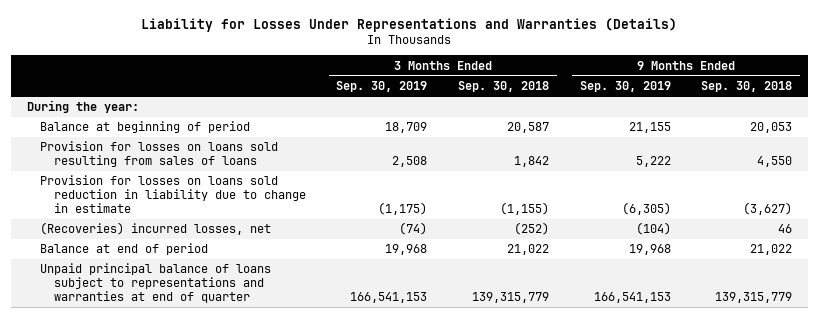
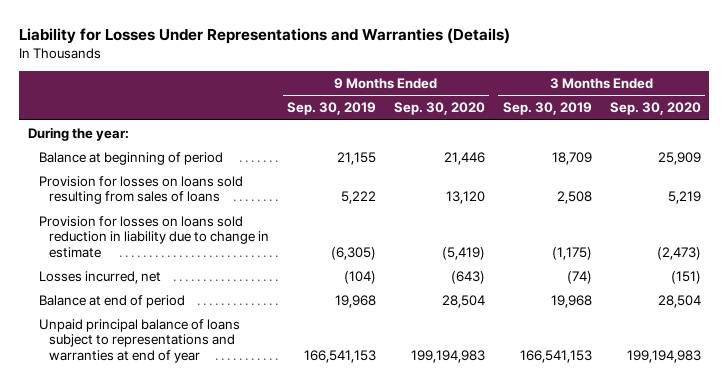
- | 3 Months Ended Sep. 30, 2019 | 3 Months Ended Sep. 30, 2018 | 9 Months Ended Sep. 30, 2019 | 9 Months Ended Sep. 30, 2018
+ | 9 Months Ended Sep. 30, 2019 | 9 Months Ended Sep. 30, 2020 | 3 Months Ended Sep. 30, 2019 | 3 Months Ended Sep. 30, 2020
- (Recoveries) incurred losses, net | (74) | (252) | (104) | 46
+ Losses incurred, net | (104) | (643) | (74) | (151)
- Unpaid principal balance of loans subject to representations and warranties at end of quarter | 166,541,153 | 139,315,779 | 166,541,153 | 139,315,779
+ Unpaid principal balance of loans subject to representations and warranties at end of year | 166,541,153 | 199,194,983 | 166,541,153 | 199,194,983

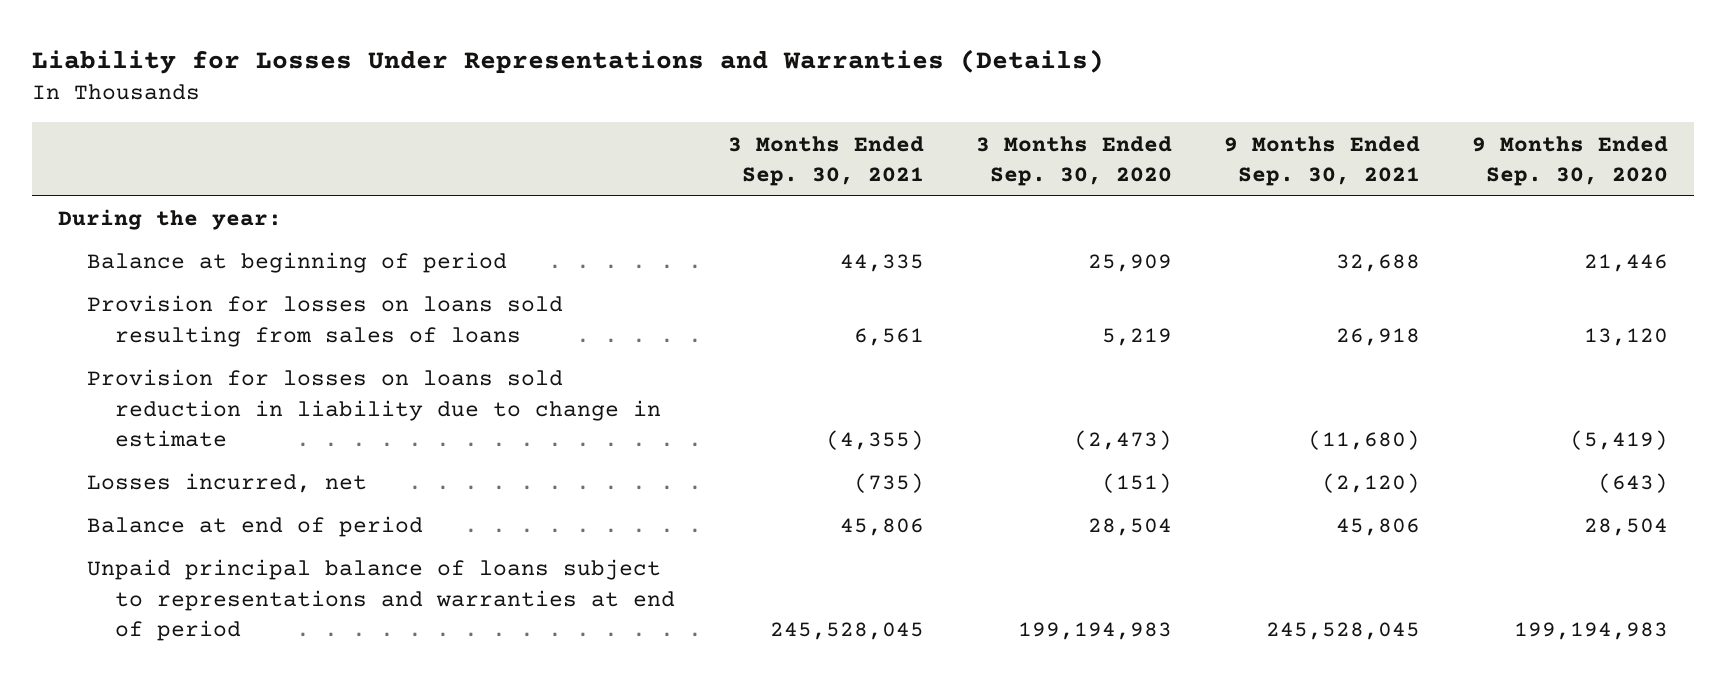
- | 9 Months Ended Sep. 30, 2019 | 9 Months Ended Sep. 30, 2020 | 3 Months Ended Sep. 30, 2019 | 3 Months Ended Sep. 30, 2020
+ | 3 Months Ended Sep. 30, 2021 | 3 Months Ended Sep. 30, 2020 | 9 Months Ended Sep. 30, 2021 | 9 Months Ended Sep. 30, 2020
- Unpaid principal balance of loans subject to representations and warranties at end of year | 166,541,153 | 199,194,983 | 166,541,153 | 199,194,983
+ Unpaid principal balance of loans subject to representations and warranties at end of period | 245,528,045 | 199,194,983 | 245,528,045 | 199,194,983

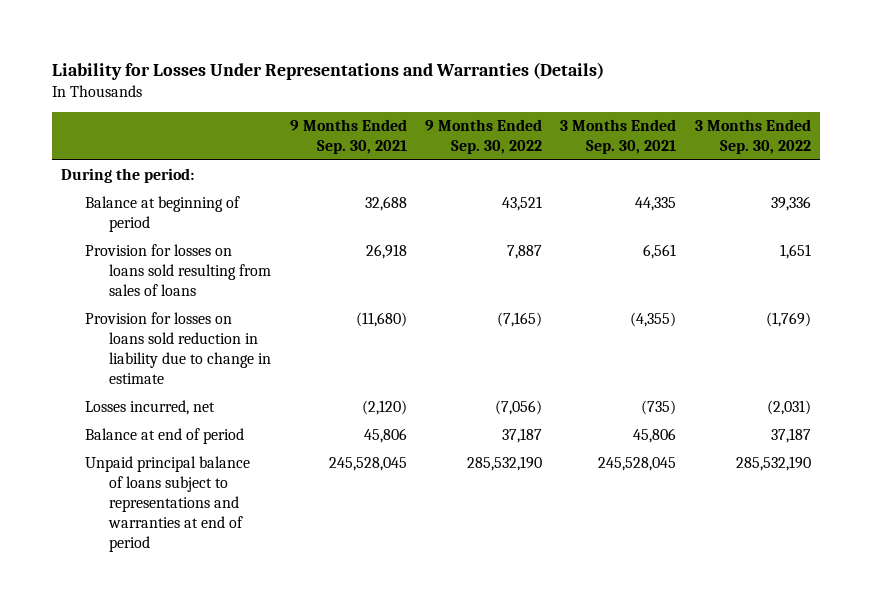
- | 3 Months Ended Sep. 30, 2021 | 3 Months Ended Sep. 30, 2020 | 9 Months Ended Sep. 30, 2021 | 9 Months Ended Sep. 30, 2020
+ | 9 Months Ended Sep. 30, 2021 | 9 Months Ended Sep. 30, 2022 | 3 Months Ended Sep. 30, 2021 | 3 Months Ended Sep. 30, 2022
- During the year:
+ During the period:

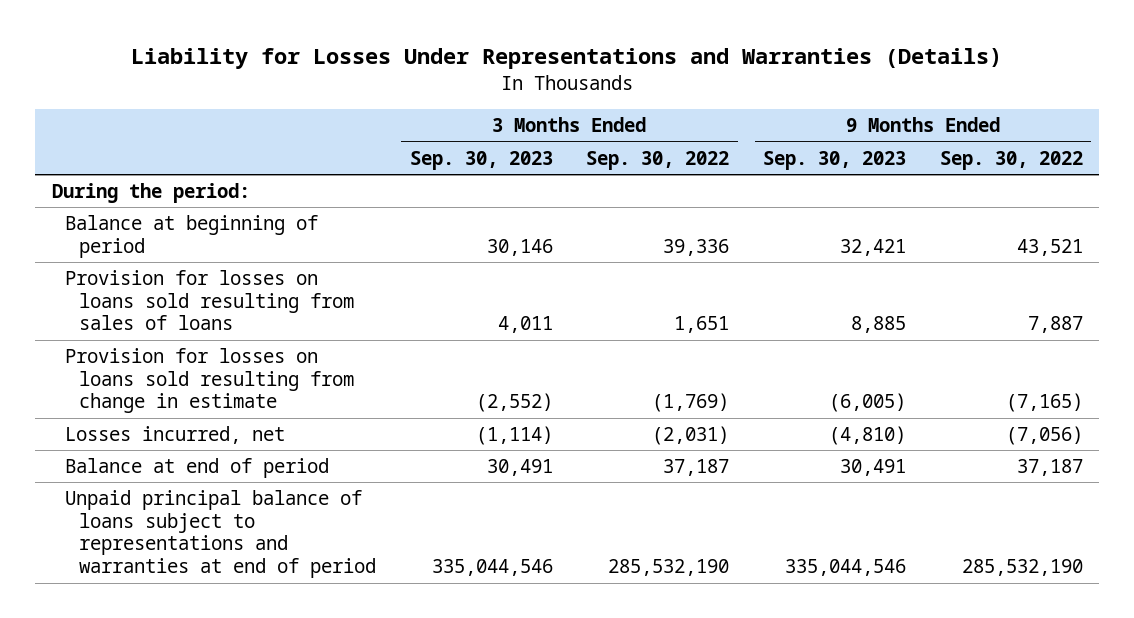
- | 9 Months Ended Sep. 30, 2021 | 9 Months Ended Sep. 30, 2022 | 3 Months Ended Sep. 30, 2021 | 3 Months Ended Sep. 30, 2022
+ | 3 Months Ended Sep. 30, 2023 | 3 Months Ended Sep. 30, 2022 | 9 Months Ended Sep. 30, 2023 | 9 Months Ended Sep. 30, 2022
- Provision for losses on loans sold reduction in liability due to change in estimate | (11,680) | (7,165) | (4,355) | (1,769)
+ Provision for losses on loans sold resulting from change in estimate | (2,552) | (1,769) | (6,005) | (7,165)

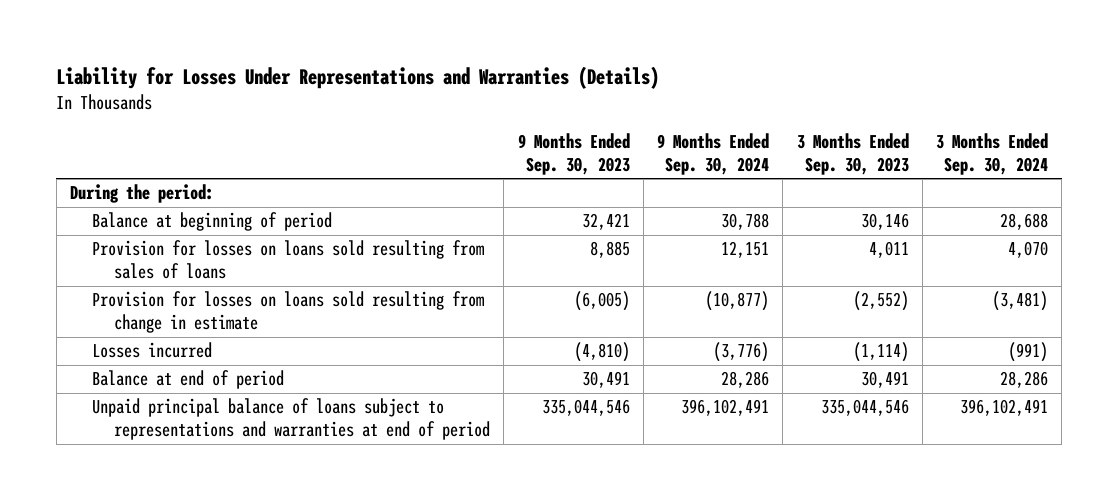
- | 3 Months Ended Sep. 30, 2023 | 3 Months Ended Sep. 30, 2022 | 9 Months Ended Sep. 30, 2023 | 9 Months Ended Sep. 30, 2022
+ | 9 Months Ended Sep. 30, 2023 | 9 Months Ended Sep. 30, 2024 | 3 Months Ended Sep. 30, 2023 | 3 Months Ended Sep. 30, 2024
- Losses incurred, net | (1,114) | (2,031) | (4,810) | (7,056)
+ Losses incurred | (4,810) | (3,776) | (1,114) | (991)

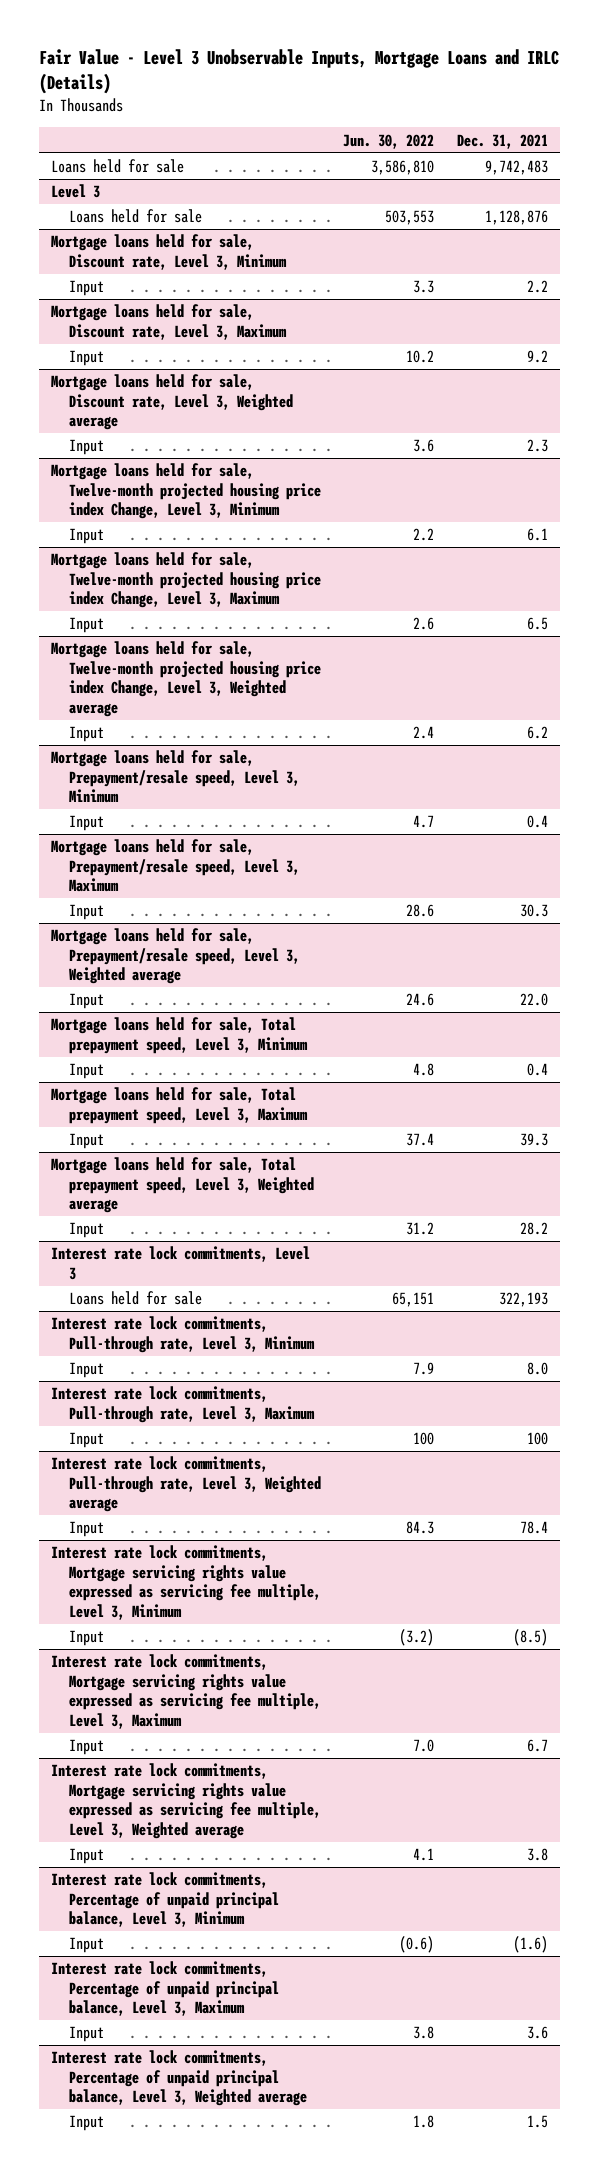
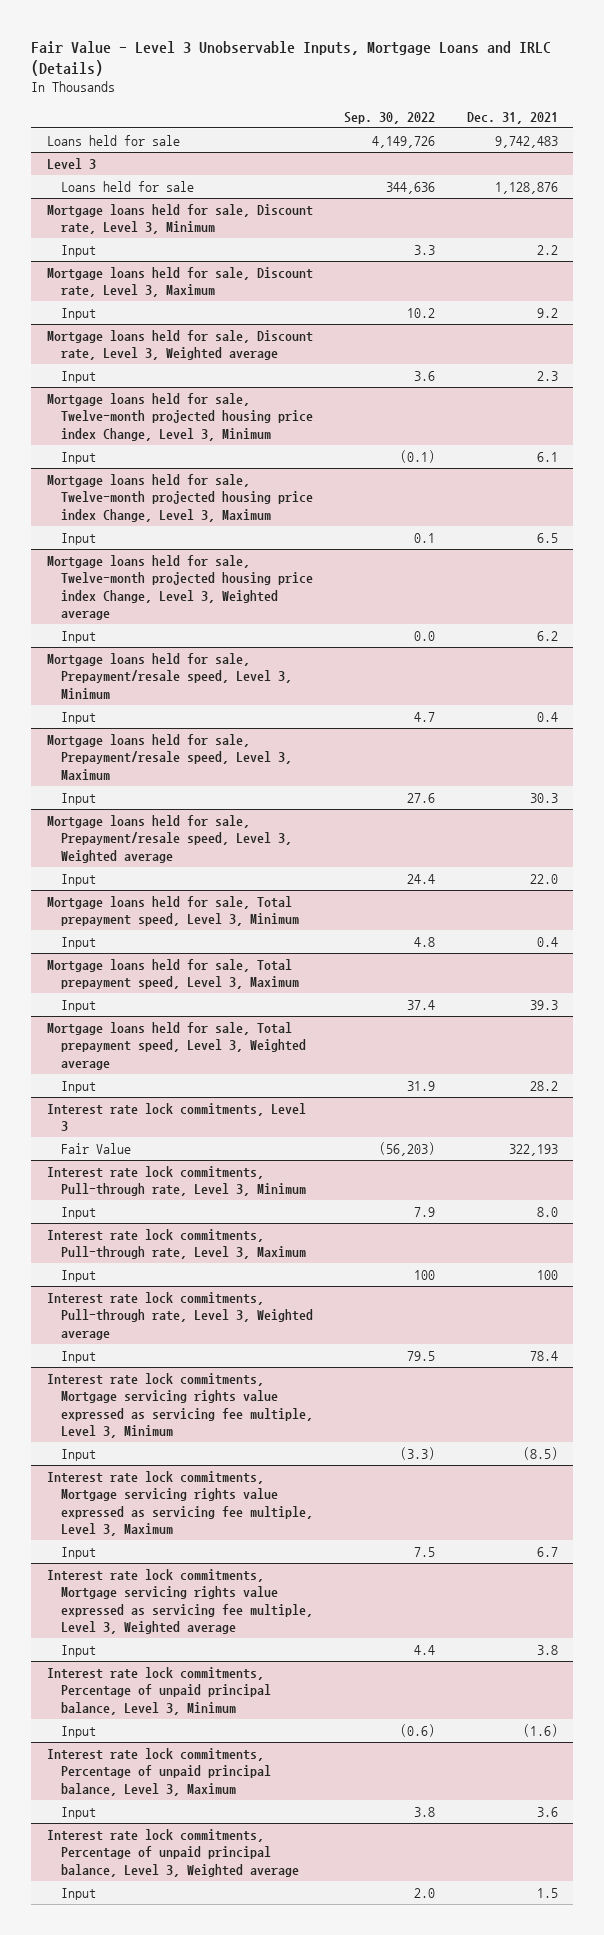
- | Jun. 30, 2022 | Dec. 31, 2021
+ | Sep. 30, 2022 | Dec. 31, 2021
@ Interest rate lock commitments, Level 3
- Loans held for sale | 65,151 | 322,193
+ Fair Value | (56,203) | 322,193

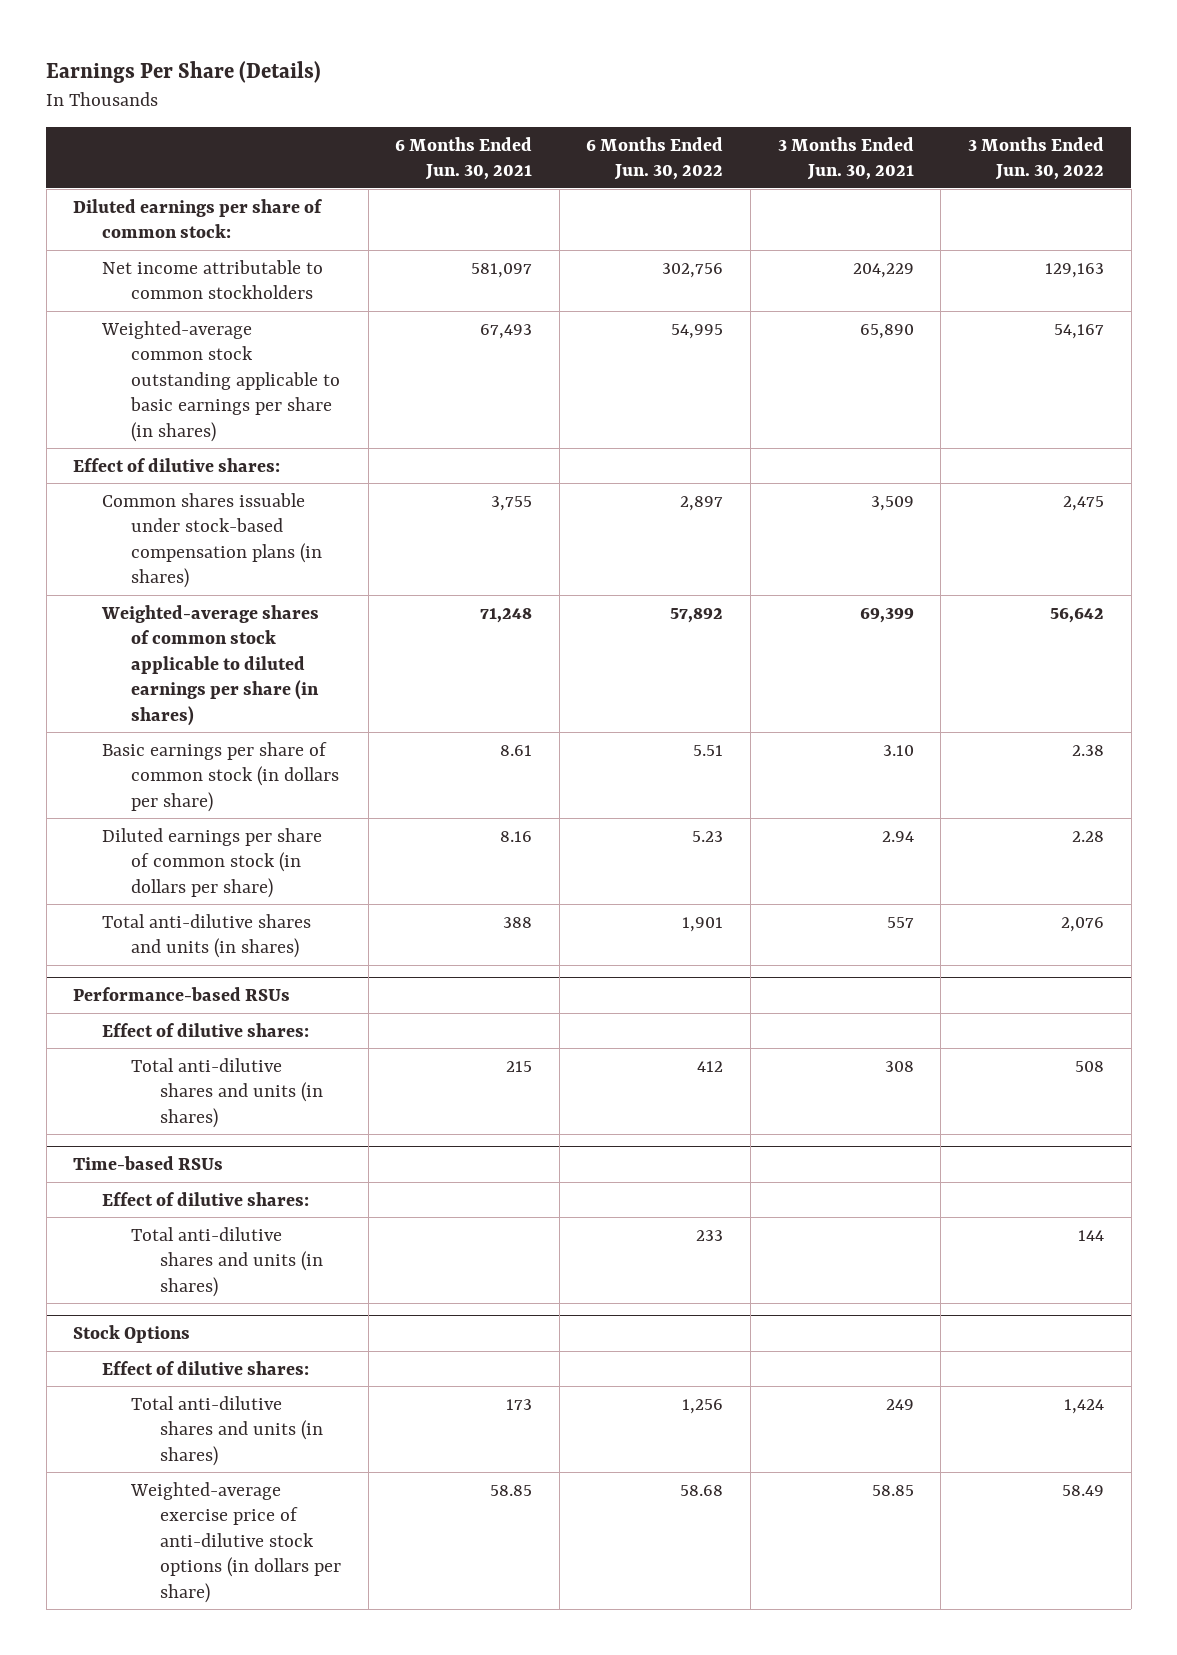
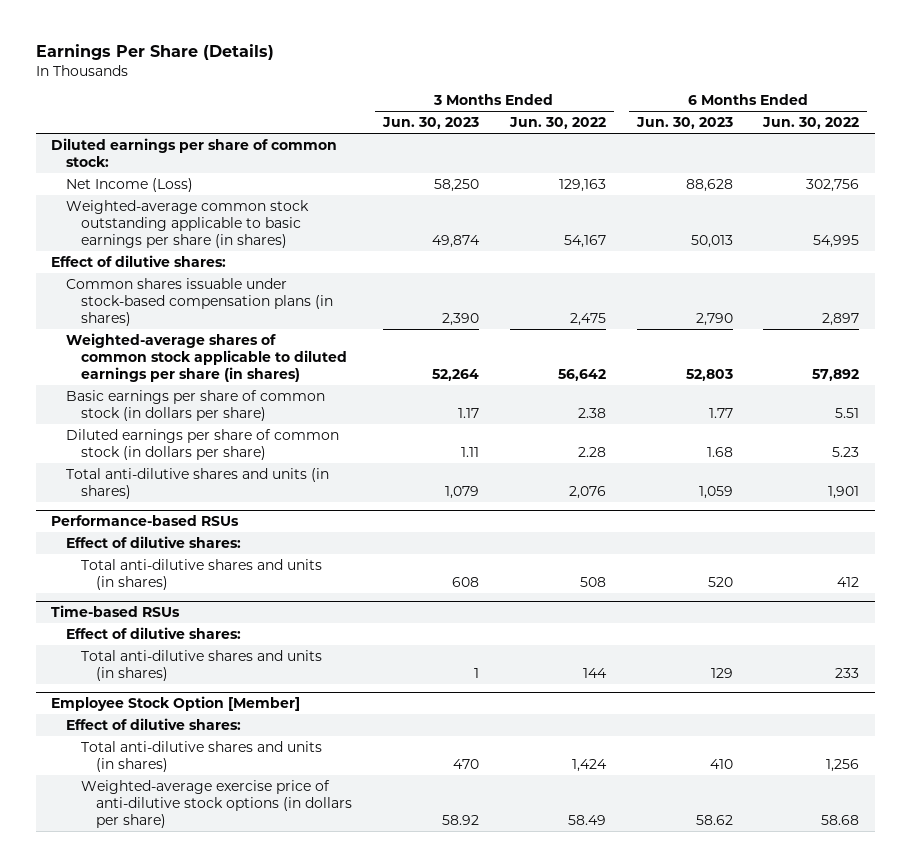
- | 6 Months Ended Jun. 30, 2021 | 6 Months Ended Jun. 30, 2022 | 3 Months Ended Jun. 30, 2021 | 3 Months Ended Jun. 30, 2022
+ | 3 Months Ended Jun. 30, 2023 | 3 Months Ended Jun. 30, 2022 | 6 Months Ended Jun. 30, 2023 | 6 Months Ended Jun. 30, 2022
- Net income attributable to common stockholders | 581,097 | 302,756 | 204,229 | 129,163
+ Net Income (Loss) | 58,250 | 129,163 | 88,628 | 302,756
- Stock Options
+ Employee Stock Option [Member]

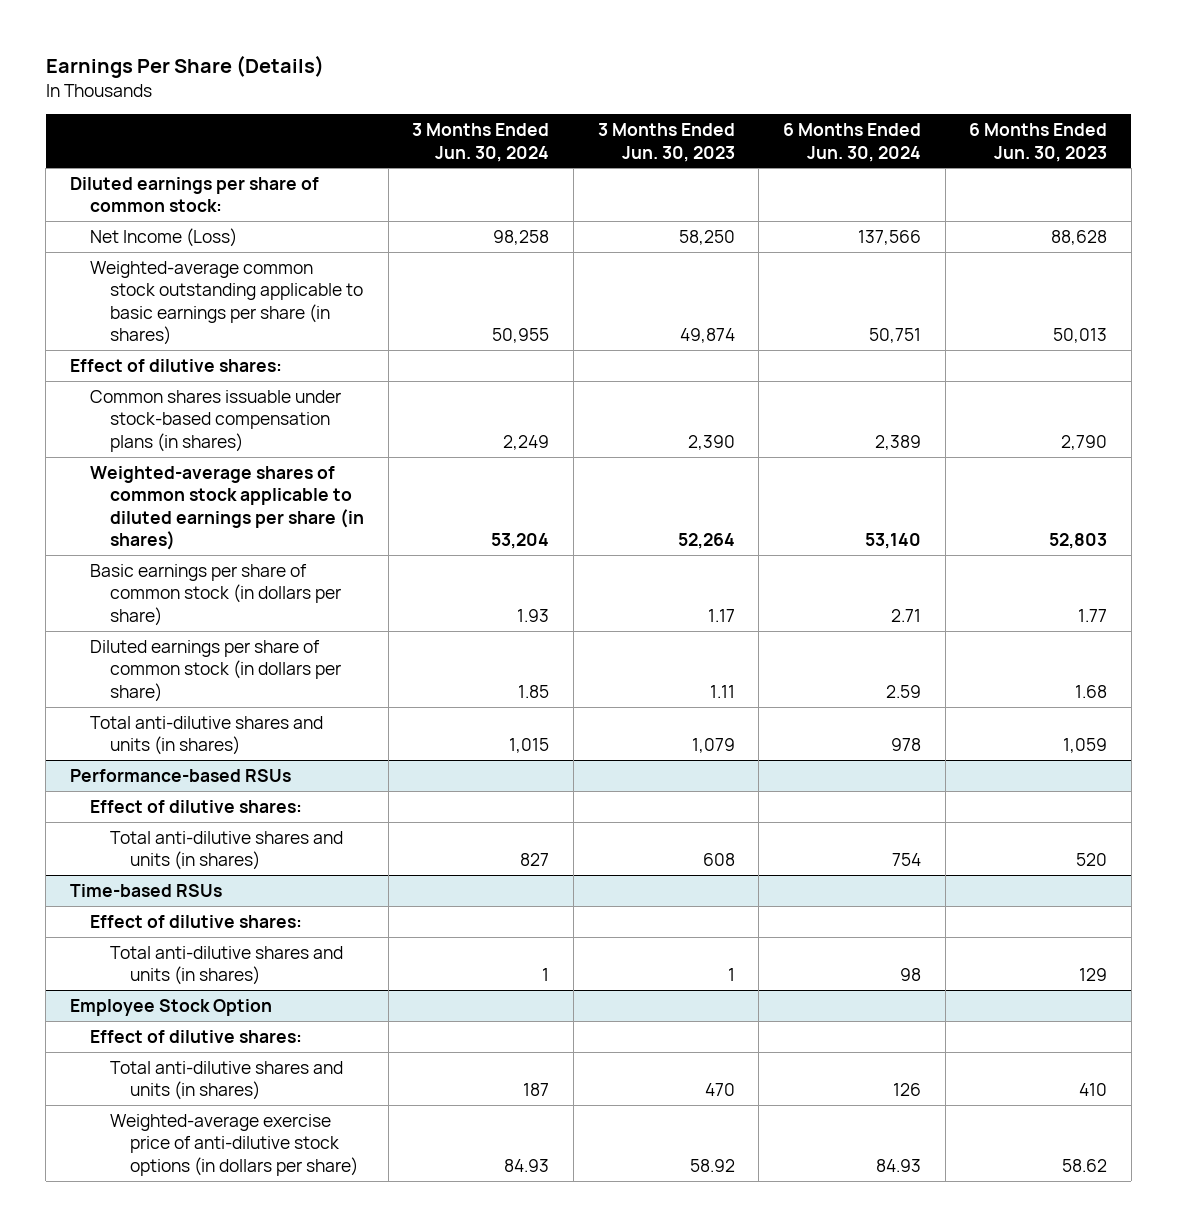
- | 3 Months Ended Jun. 30, 2023 | 3 Months Ended Jun. 30, 2022 | 6 Months Ended Jun. 30, 2023 | 6 Months Ended Jun. 30, 2022
+ | 3 Months Ended Jun. 30, 2024 | 3 Months Ended Jun. 30, 2023 | 6 Months Ended Jun. 30, 2024 | 6 Months Ended Jun. 30, 2023
- Employee Stock Option [Member]
+ Employee Stock Option

